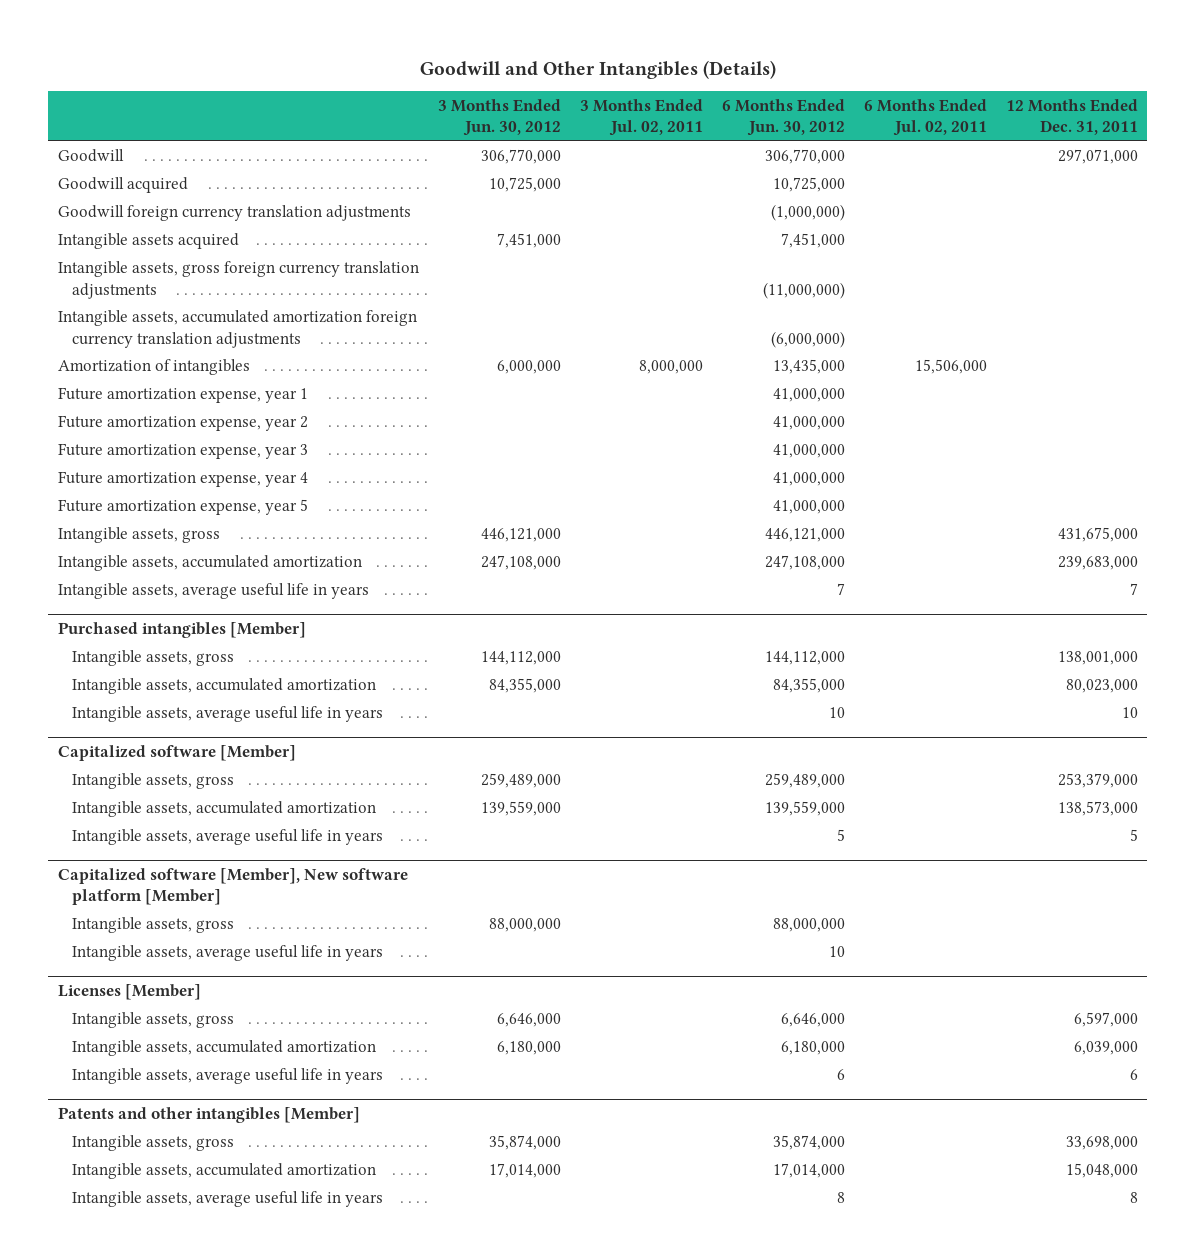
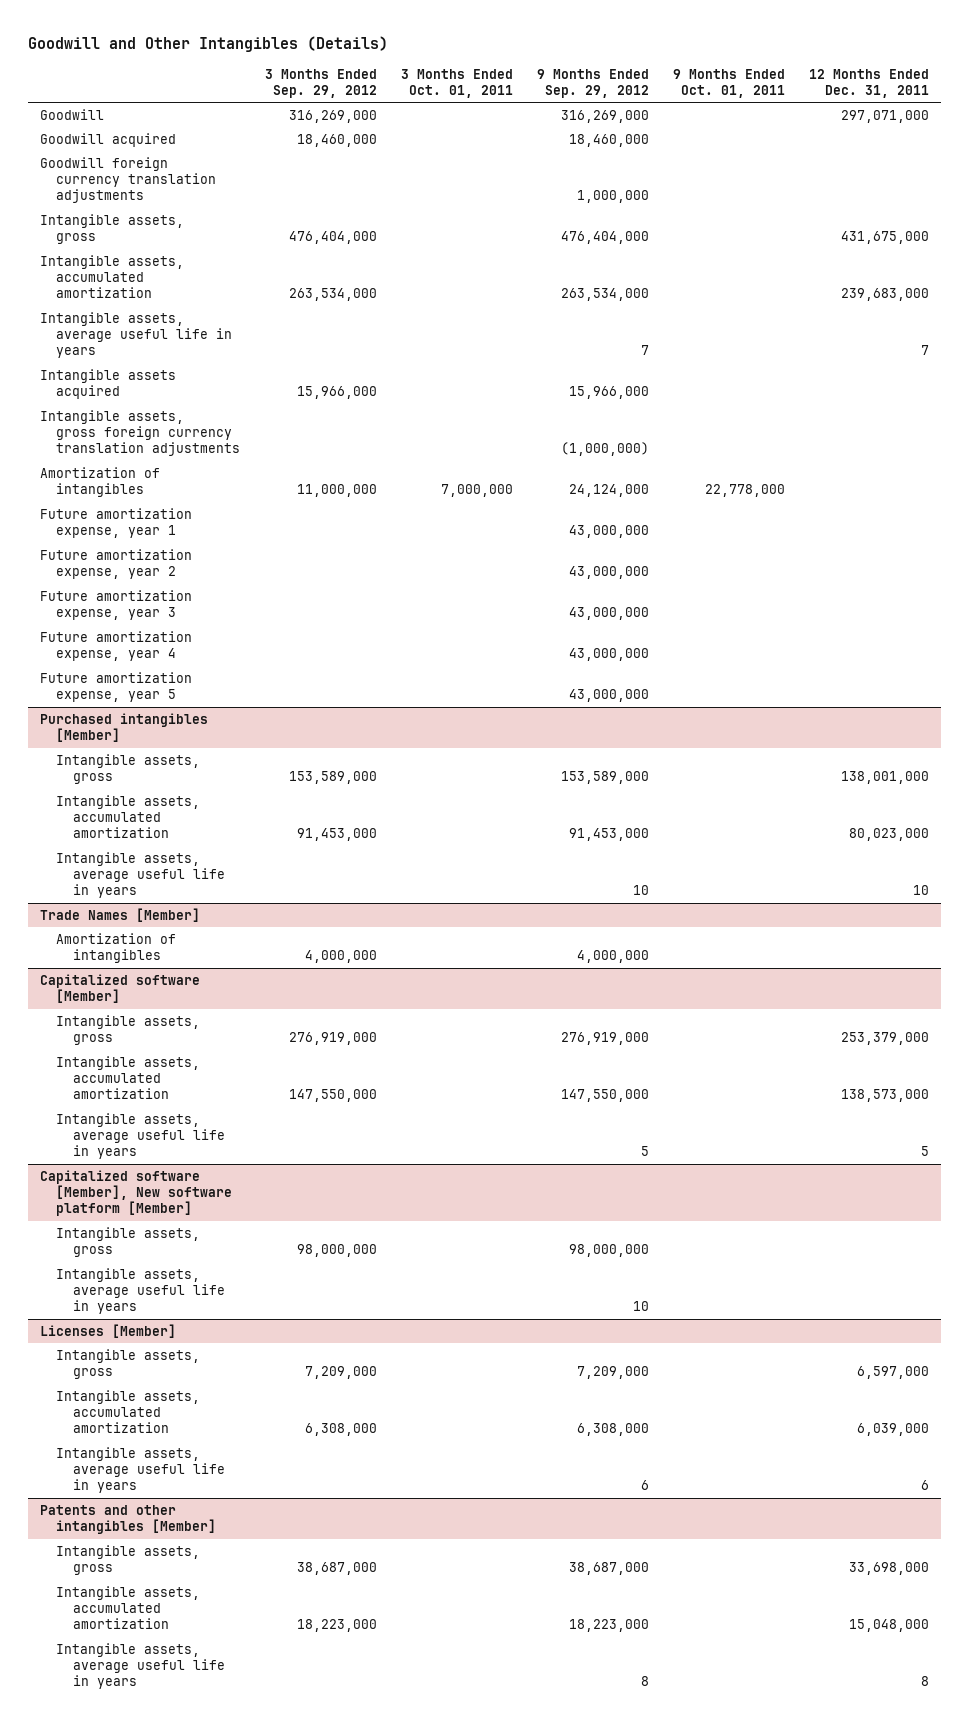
- | 3 Months Ended Jun. 30, 2012 | 3 Months Ended Jul. 02, 2011 | 6 Months Ended Jun. 30, 2012 | 6 Months Ended Jul. 02, 2011 | 12 Months Ended Dec. 31, 2011
+ | 3 Months Ended Sep. 29, 2012 | 3 Months Ended Oct. 01, 2011 | 9 Months Ended Sep. 29, 2012 | 9 Months Ended Oct. 01, 2011 | 12 Months Ended Dec. 31, 2011
moved up: Intangible assets, gross | 476,404,000 | | 476,404,000 | | 431,675,000
moved up: Intangible assets, accumulated amortization | 263,534,000 | | 263,534,000 | | 239,683,000
moved up: Intangible assets, average useful life in years | | | 7 | | 7
- Intangible assets, accumulated amortization foreign currency translation adjustments | | | (6,000,000) | |
+ Trade Names [Member]
+ Amortization of intangibles | 4,000,000 | | 4,000,000 | |

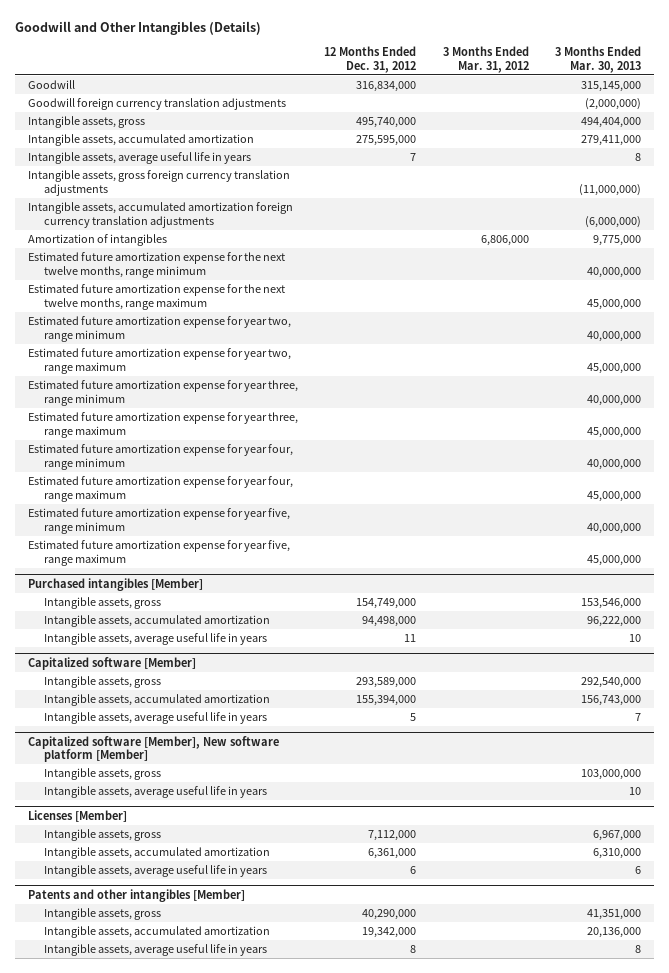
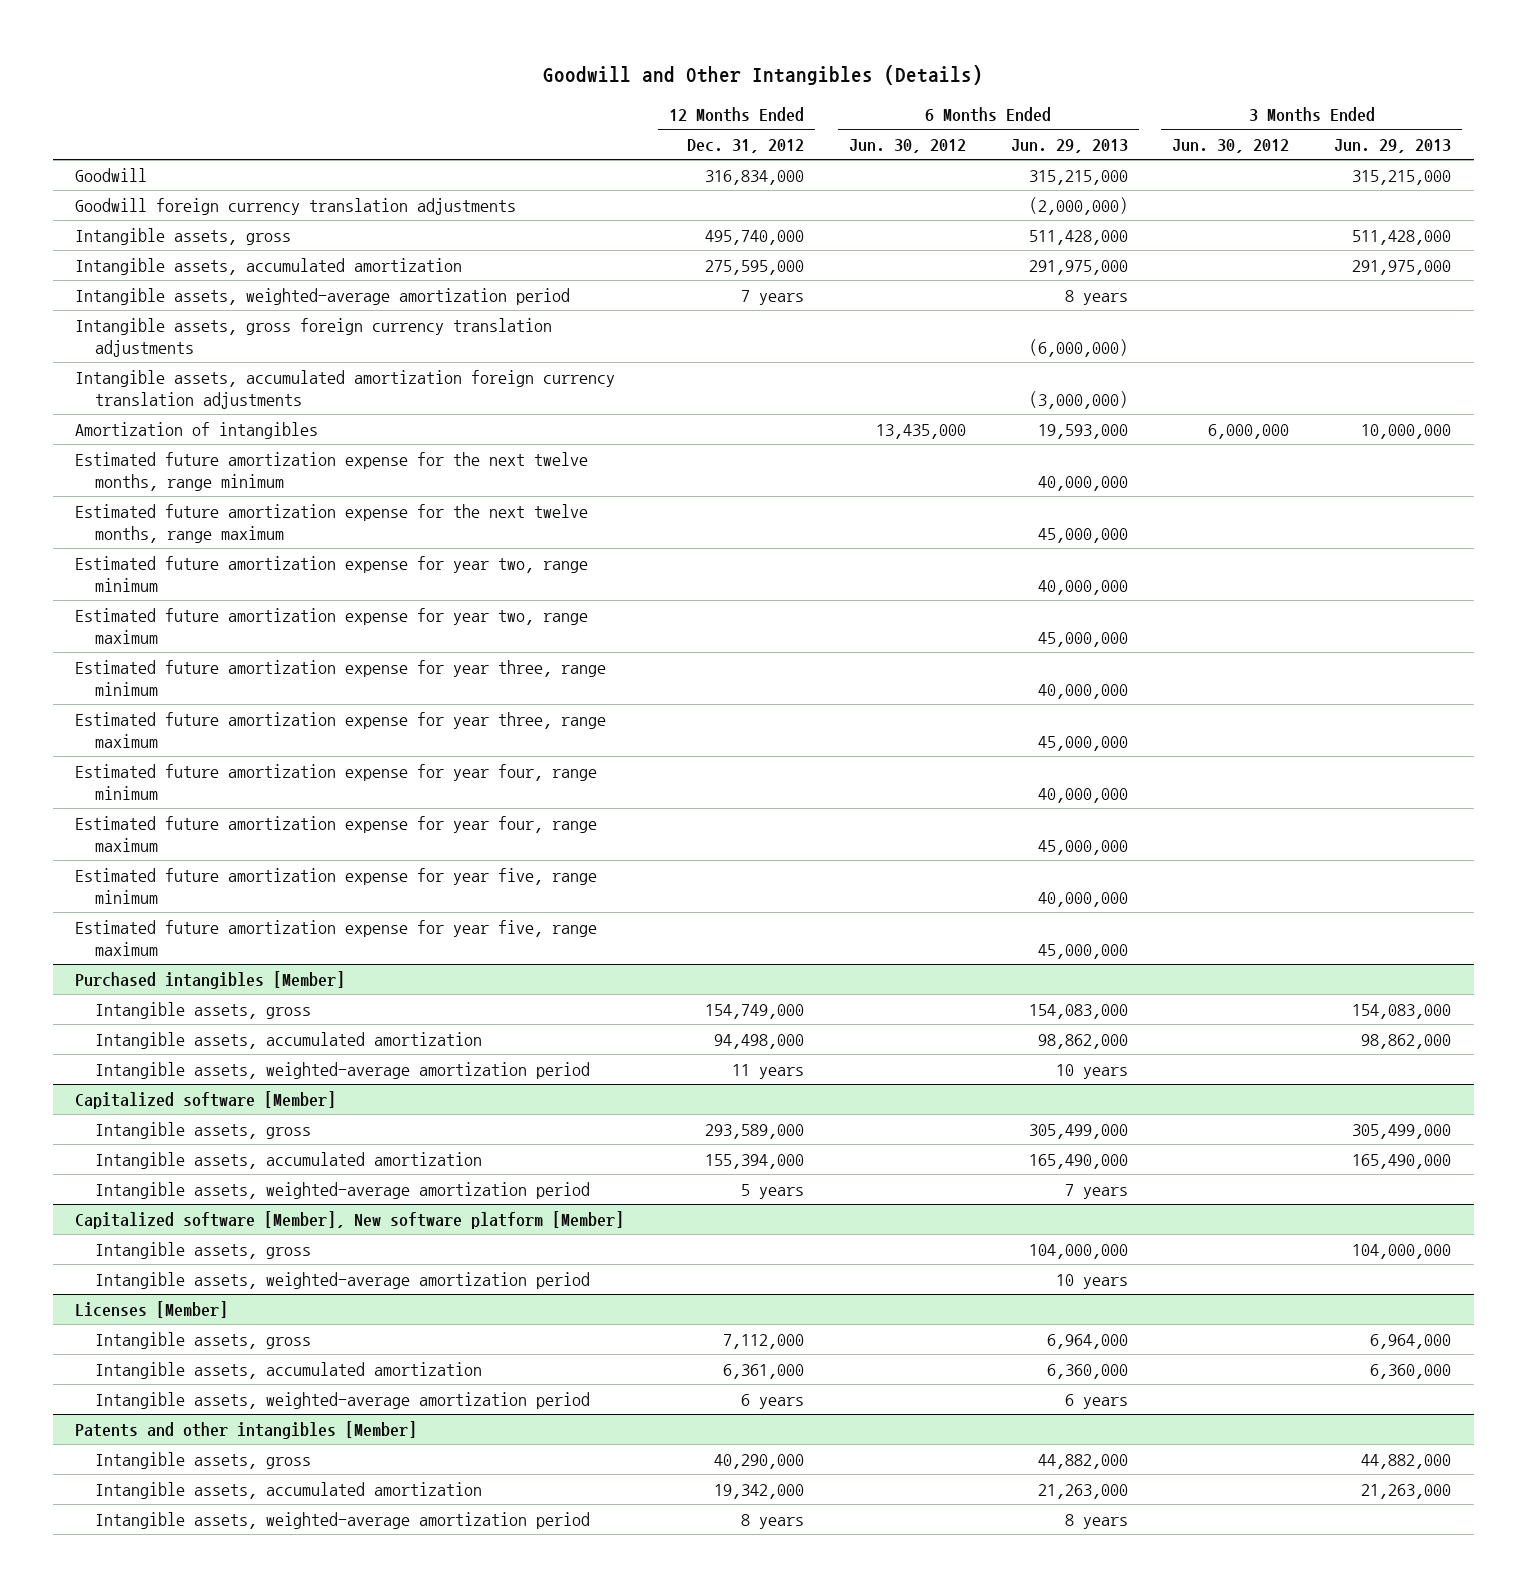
- | 12 Months Ended Dec. 31, 2012 | 3 Months Ended Mar. 31, 2012 | 3 Months Ended Mar. 30, 2013
+ | 12 Months Ended Dec. 31, 2012 | 6 Months Ended Jun. 30, 2012 | 6 Months Ended Jun. 29, 2013 | 3 Months Ended Jun. 30, 2012 | 3 Months Ended Jun. 29, 2013
- Intangible assets, average useful life in years | 7 | | 8
+ Intangible assets, weighted-average amortization period | 7 years | | 8 years | |
@ Purchased intangibles [Member]
- Intangible assets, average useful life in years | 11 | | 10
+ Intangible assets, weighted-average amortization period | 11 years | | 10 years | |
@ Capitalized software [Member]
- Intangible assets, average useful life in years | 5 | | 7
+ Intangible assets, weighted-average amortization period | 5 years | | 7 years | |
@ Capitalized software [Member], New software platform [Member]
- Intangible assets, average useful life in years | | | 10
+ Intangible assets, weighted-average amortization period | | | 10 years | |
@ Licenses [Member]
- Intangible assets, average useful life in years | 6 | | 6
+ Intangible assets, weighted-average amortization period | 6 years | | 6 years | |
@ Patents and other intangibles [Member]
- Intangible assets, average useful life in years | 8 | | 8
+ Intangible assets, weighted-average amortization period | 8 years | | 8 years | |

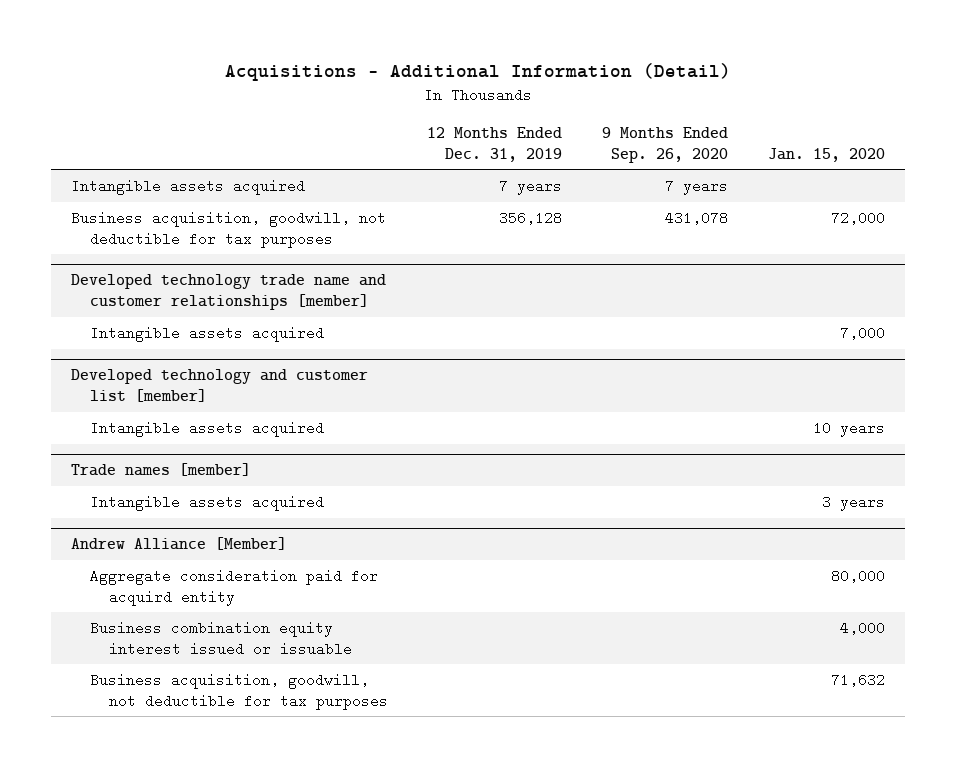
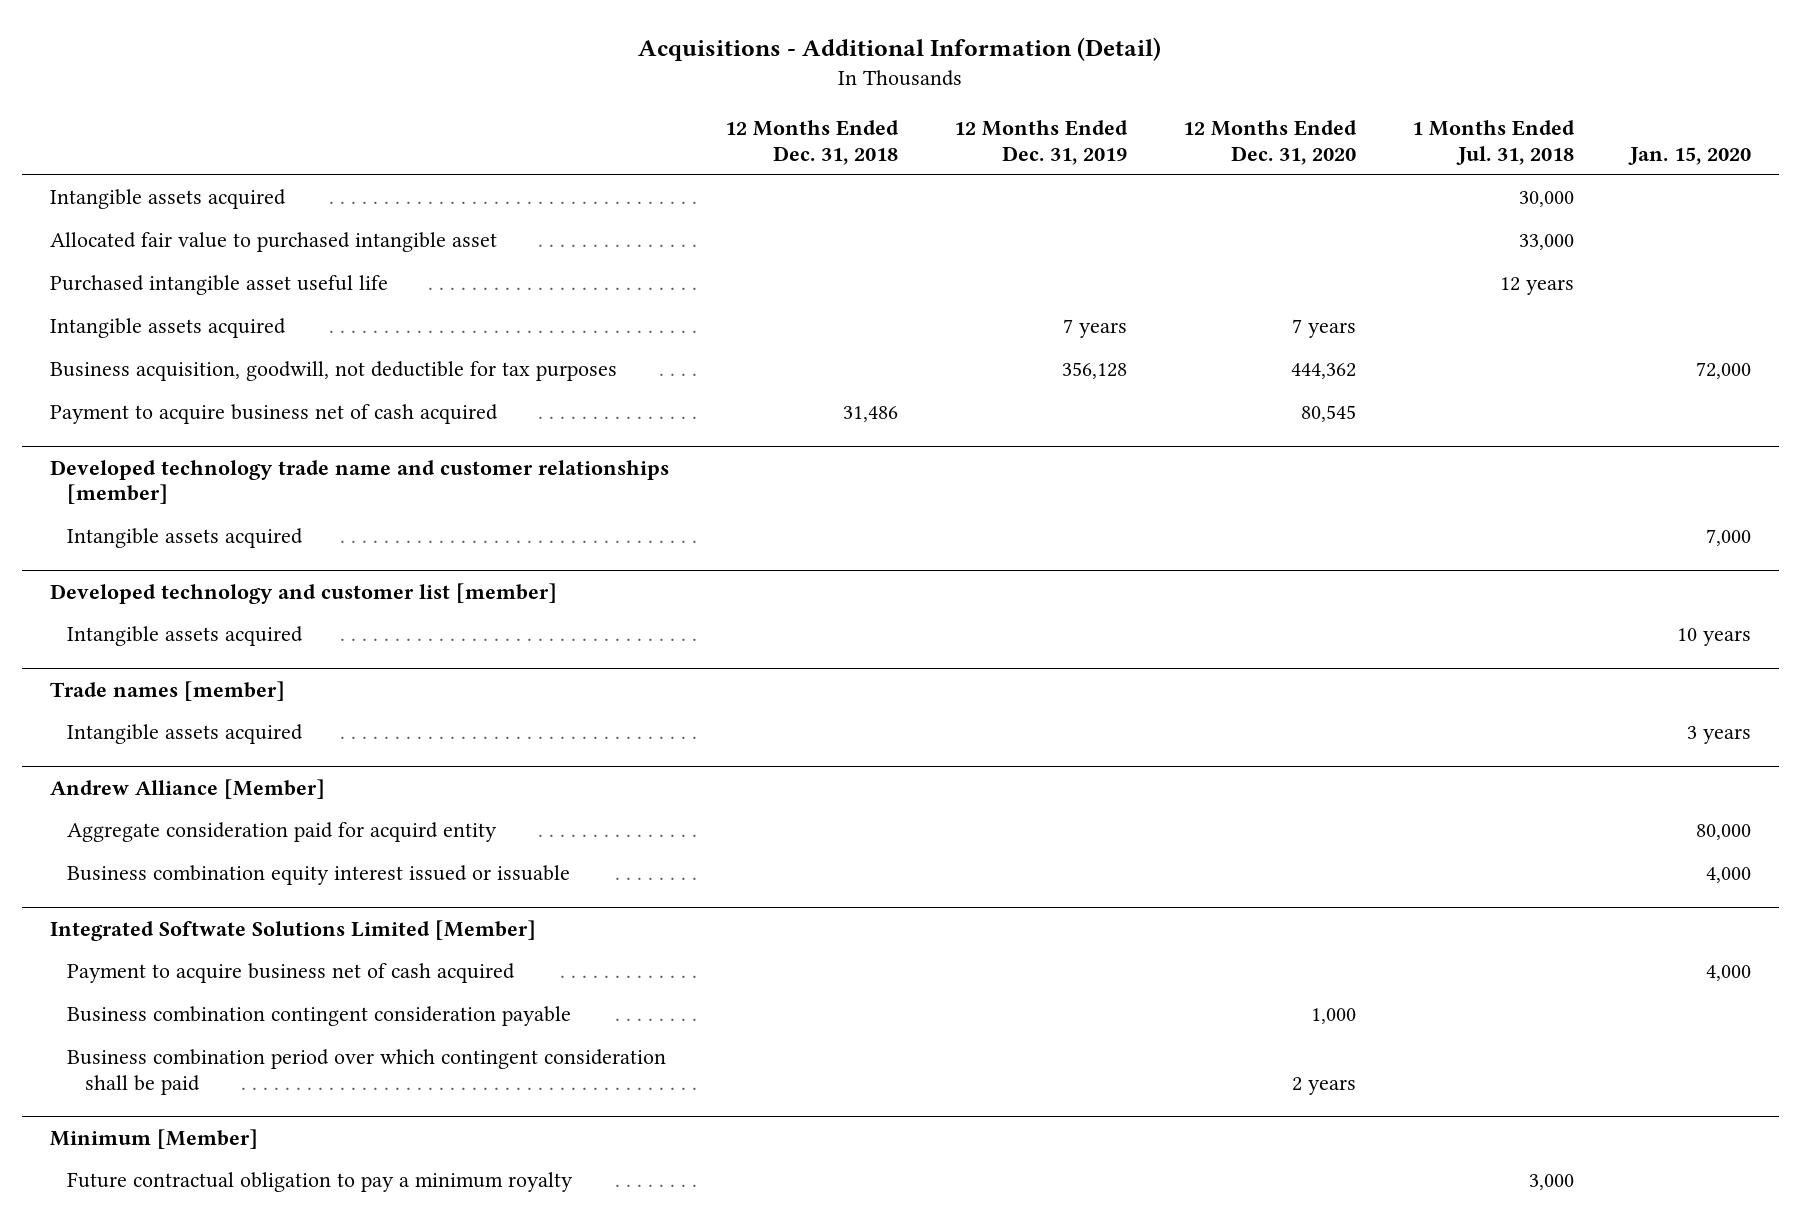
- | 12 Months Ended Dec. 31, 2019 | 9 Months Ended Sep. 26, 2020 | Jan. 15, 2020
+ | 12 Months Ended Dec. 31, 2018 | 12 Months Ended Dec. 31, 2019 | 12 Months Ended Dec. 31, 2020 | 1 Months Ended Jul. 31, 2018 | Jan. 15, 2020
+ Intangible assets acquired | | | | 30,000 |
+ Allocated fair value to purchased intangible asset | | | | 33,000 |
+ Purchased intangible asset useful life | | | | 12 years |
+ Payment to acquire business net of cash acquired | 31,486 | | 80,545 | |
@ Andrew Alliance [Member]
- Business acquisition, goodwill, not deductible for tax purposes | | | 71,632
+ Integrated Softwate Solutions Limited [Member]
+ Payment to acquire business net of cash acquired | | | | | 4,000
+ Business combination contingent consideration payable | | | 1,000 | |
+ Business combination period over which contingent consideration shall be paid | | | 2 years | |
+ Minimum [Member]
+ Future contractual obligation to pay a minimum royalty | | | | 3,000 |

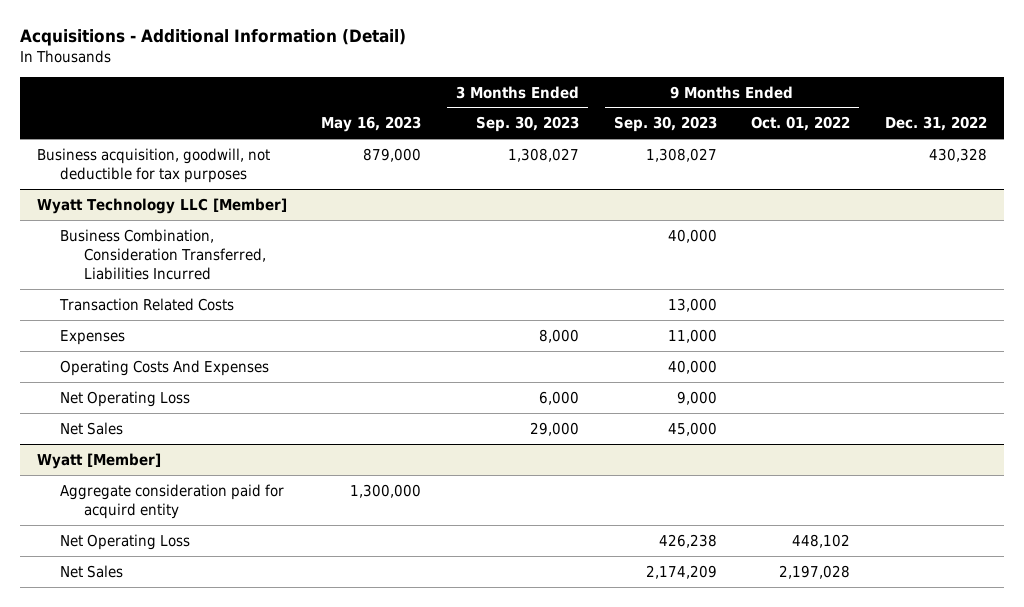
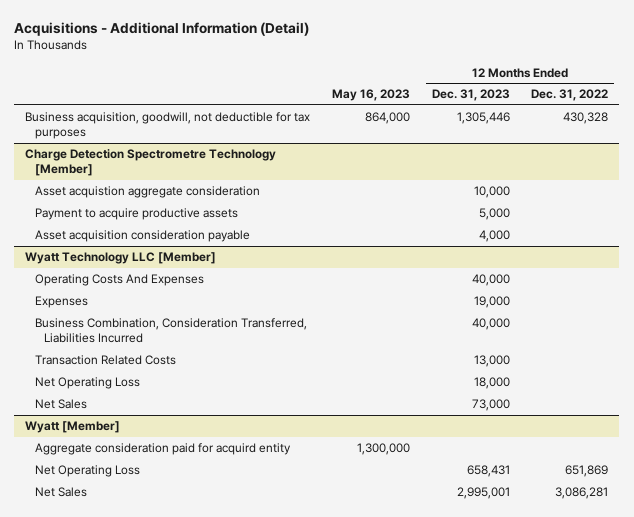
- | May 16, 2023 | 3 Months Ended Sep. 30, 2023 | 9 Months Ended Sep. 30, 2023 | 9 Months Ended Oct. 01, 2022 | Dec. 31, 2022
+ | May 16, 2023 | 12 Months Ended Dec. 31, 2023 | 12 Months Ended Dec. 31, 2022
- Business acquisition, goodwill, not deductible for tax purposes | 879,000 | 1,308,027 | 1,308,027 | | 430,328
+ Business acquisition, goodwill, not deductible for tax purposes | 864,000 | 1,305,446 | 430,328
+ Charge Detection Spectrometre Technology [Member]
+ Asset acquistion aggregate consideration | | 10,000 |
+ Payment to acquire productive assets | | 5,000 |
+ Asset acquisition consideration payable | | 4,000 |
@ Wyatt Technology LLC [Member]
moved up: Operating Costs And Expenses | | 40,000 |
moved up: Expenses | | 19,000 |

